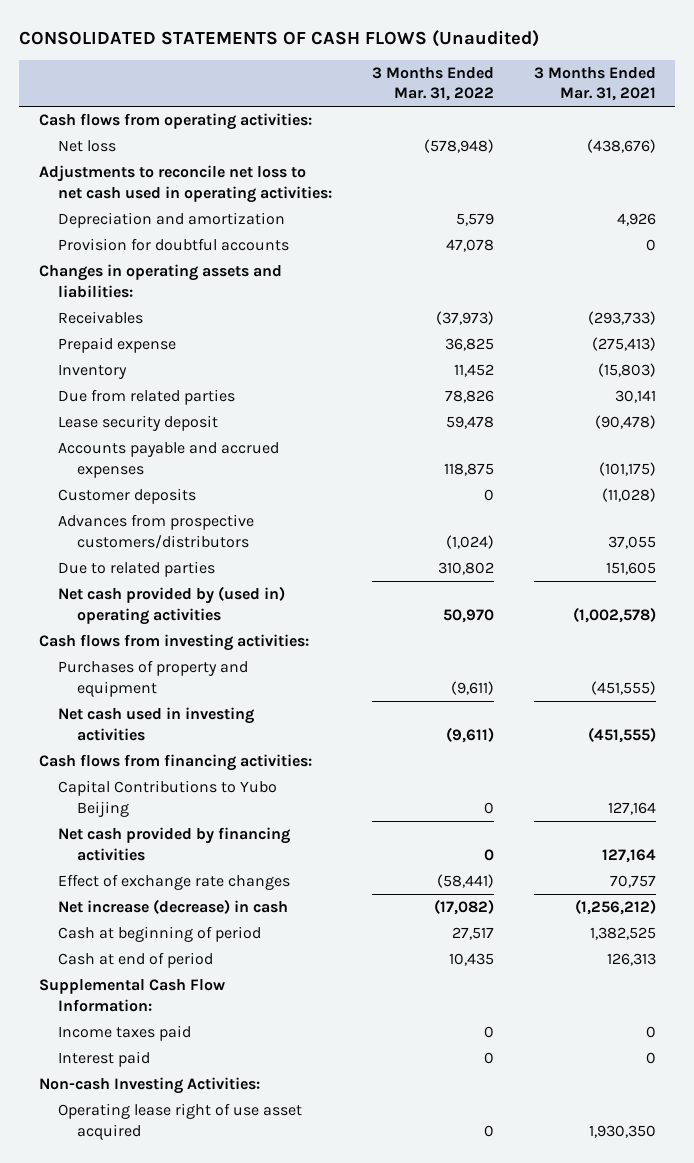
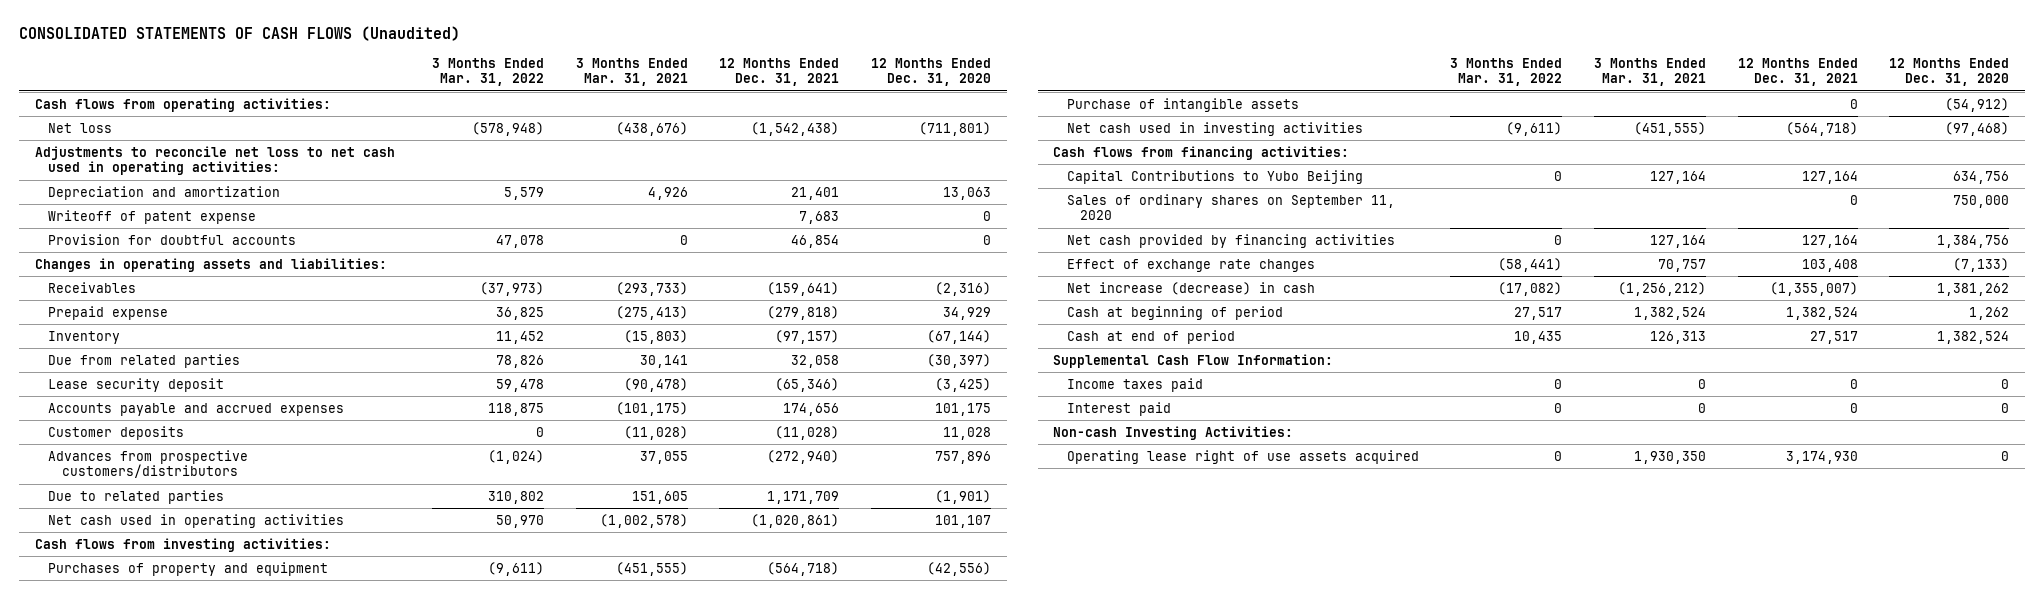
- | 3 Months Ended Mar. 31, 2022 | 3 Months Ended Mar. 31, 2021
+ | 3 Months Ended Mar. 31, 2022 | 3 Months Ended Mar. 31, 2021 | 12 Months Ended Dec. 31, 2021 | 12 Months Ended Dec. 31, 2020
+ Writeoff of patent expense | | | 7,683 | 0
- Net cash provided by (used in) operating activities | 50,970 | (1,002,578)
+ Net cash used in operating activities | 50,970 | (1,002,578) | (1,020,861) | 101,107
+ Purchase of intangible assets | | | 0 | (54,912)
+ Sales of ordinary shares on September 11, 2020 | | | 0 | 750,000
- Cash at beginning of period | 27,517 | 1,382,525
+ Cash at beginning of period | 27,517 | 1,382,524 | 1,382,524 | 1,262
- Operating lease right of use asset acquired | 0 | 1,930,350
+ Operating lease right of use assets acquired | 0 | 1,930,350 | 3,174,930 | 0

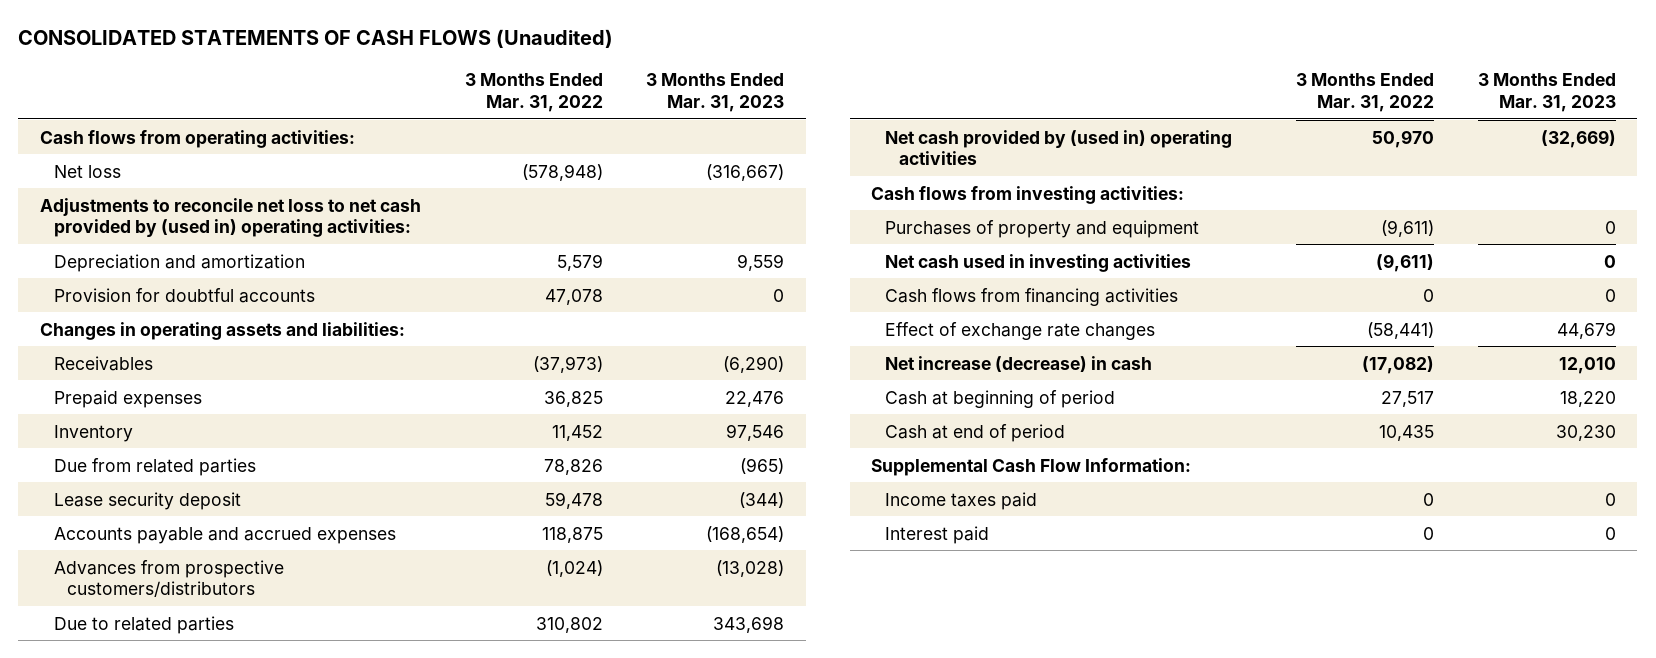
- | 3 Months Ended Mar. 31, 2022 | 3 Months Ended Mar. 31, 2021 | 12 Months Ended Dec. 31, 2021 | 12 Months Ended Dec. 31, 2020
+ | 3 Months Ended Mar. 31, 2022 | 3 Months Ended Mar. 31, 2023
- Adjustments to reconcile net loss to net cash used in operating activities:
+ Adjustments to reconcile net loss to net cash provided by (used in) operating activities:
- Writeoff of patent expense | | | 7,683 | 0
- Prepaid expense | 36,825 | (275,413) | (279,818) | 34,929
+ Prepaid expenses | 36,825 | 22,476
- Customer deposits | 0 | (11,028) | (11,028) | 11,028
- Net cash used in operating activities | 50,970 | (1,002,578) | (1,020,861) | 101,107
+ Net cash provided by (used in) operating activities | 50,970 | (32,669)
- Purchase of intangible assets | | | 0 | (54,912)
- Cash flows from financing activities:
- Capital Contributions to Yubo Beijing | 0 | 127,164 | 127,164 | 634,756
- Sales of ordinary shares on September 11, 2020 | | | 0 | 750,000
- Net cash provided by financing activities | 0 | 127,164 | 127,164 | 1,384,756
+ Cash flows from financing activities | 0 | 0
- Non-cash Investing Activities:
- Operating lease right of use assets acquired | 0 | 1,930,350 | 3,174,930 | 0

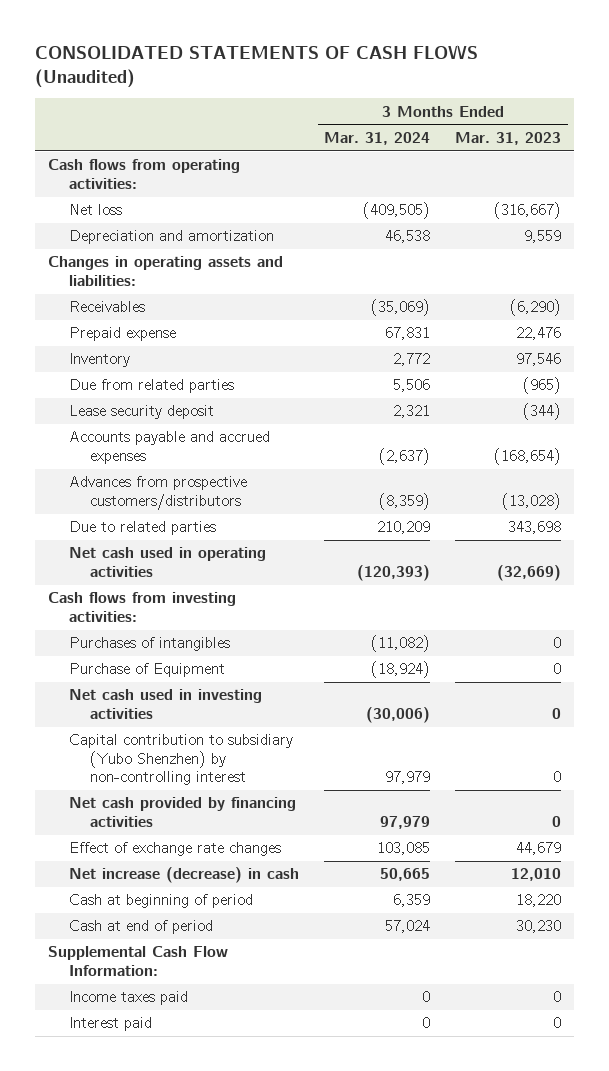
- | 3 Months Ended Mar. 31, 2022 | 3 Months Ended Mar. 31, 2023
+ | 3 Months Ended Mar. 31, 2024 | 3 Months Ended Mar. 31, 2023
- Adjustments to reconcile net loss to net cash provided by (used in) operating activities:
- Provision for doubtful accounts | 47,078 | 0
- Prepaid expenses | 36,825 | 22,476
+ Prepaid expense | 67,831 | 22,476
- Net cash provided by (used in) operating activities | 50,970 | (32,669)
+ Net cash used in operating activities | (120,393) | (32,669)
- Purchases of property and equipment | (9,611) | 0
+ Purchases of intangibles | (11,082) | 0
+ Purchase of Equipment | (18,924) | 0
- Cash flows from financing activities | 0 | 0
+ Capital contribution to subsidiary (Yubo Shenzhen) by non-controlling interest | 97,979 | 0
+ Net cash provided by financing activities | 97,979 | 0

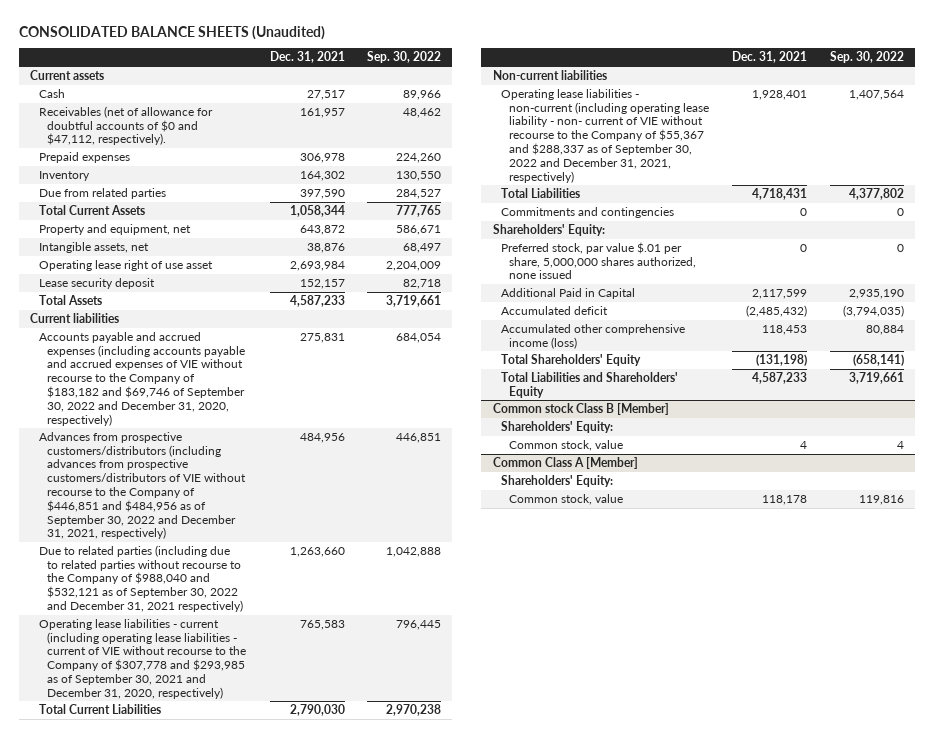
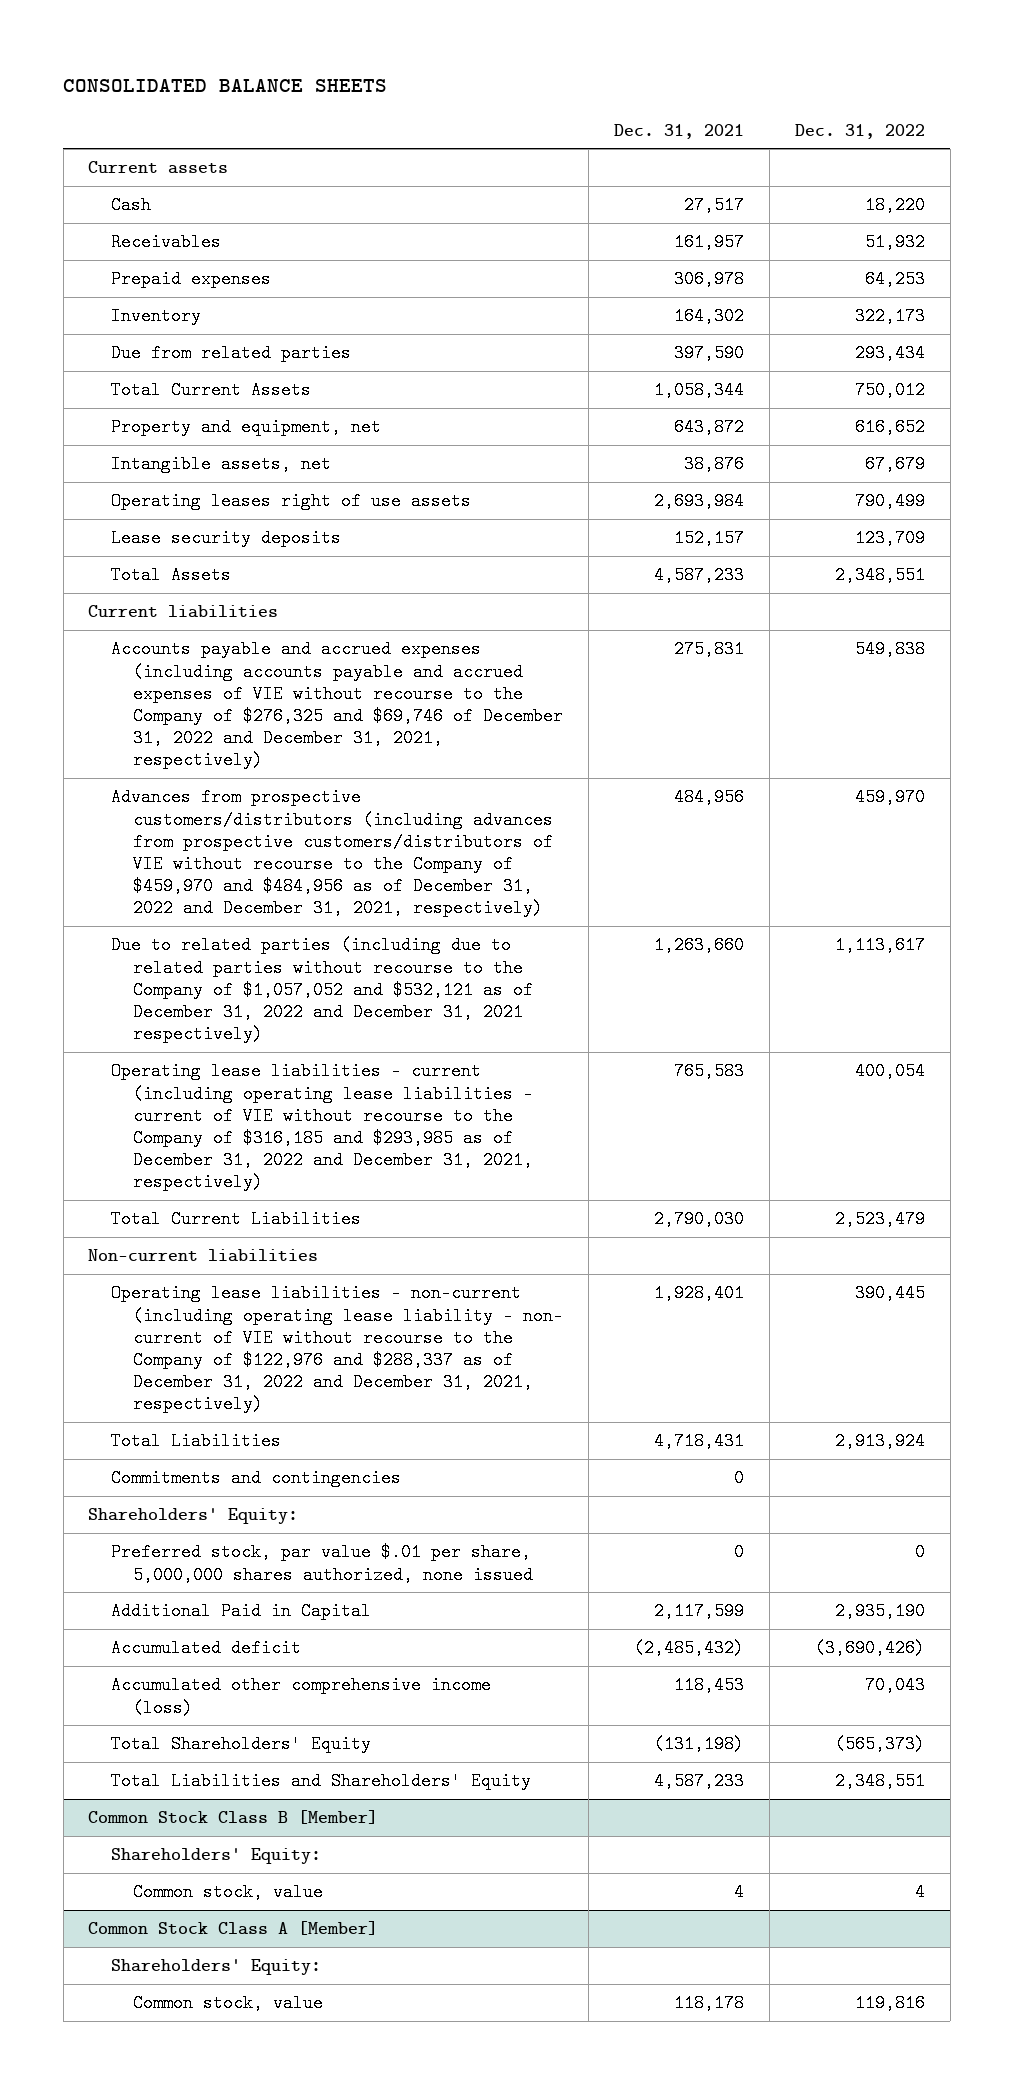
- CONSOLIDATED BALANCE SHEETS (Unaudited)
+ CONSOLIDATED BALANCE SHEETS
- | Dec. 31, 2021 | Sep. 30, 2022
+ | Dec. 31, 2021 | Dec. 31, 2022
- Receivables (net of allowance for doubtful accounts of $0 and $47,112, respectively). | 161,957 | 48,462
+ Receivables | 161,957 | 51,932
- Operating lease right of use asset | 2,693,984 | 2,204,009
- Lease security deposit | 152,157 | 82,718
+ Operating leases right of use assets | 2,693,984 | 790,499
+ Lease security deposits | 152,157 | 123,709
- Accounts payable and accrued expenses (including accounts payable and accrued expenses of VIE without recourse to the Company of $183,182 and $69,746 of September 30, 2022 and December 31, 2020, respectively) | 275,831 | 684,054
- Advances from prospective customers/distributors (including advances from prospective customers/distributors of VIE without recourse to the Company of $446,851 and $484,956 as of September 30, 2022 and December 31, 2021, respectively) | 484,956 | 446,851
- Due to related parties (including due to related parties without recourse to the Company of $988,040 and $532,121 as of September 30, 2022 and December 31, 2021 respectively) | 1,263,660 | 1,042,888
- Operating lease liabilities - current (including operating lease liabilities - current of VIE without recourse to the Company of $307,778 and $293,985 as of September 30, 2021 and December 31, 2020, respectively) | 765,583 | 796,445
+ Accounts payable and accrued expenses (including accounts payable and accrued expenses of VIE without recourse to the Company of $276,325 and $69,746 of December 31, 2022 and December 31, 2021, respectively) | 275,831 | 549,838
+ Advances from prospective customers/distributors (including advances from prospective customers/distributors of VIE without recourse to the Company of $459,970 and $484,956 as of December 31, 2022 and December 31, 2021, respectively) | 484,956 | 459,970
+ Due to related parties (including due to related parties without recourse to the Company of $1,057,052 and $532,121 as of December 31, 2022 and December 31, 2021 respectively) | 1,263,660 | 1,113,617
+ Operating lease liabilities - current (including operating lease liabilities - current of VIE without recourse to the Company of $316,185 and $293,985 as of December 31, 2022 and December 31, 2021, respectively) | 765,583 | 400,054
- Operating lease liabilities - non-current (including operating lease liability - non- current of VIE without recourse to the Company of $55,367 and $288,337 as of September 30, 2022 and December 31, 2021, respectively) | 1,928,401 | 1,407,564
+ Operating lease liabilities - non-current (including operating lease liability - non- current of VIE without recourse to the Company of $122,976 and $288,337 as of December 31, 2022 and December 31, 2021, respectively) | 1,928,401 | 390,445
- Common stock Class B [Member]
+ Common Stock Class B [Member]
- Common Class A [Member]
+ Common Stock Class A [Member]

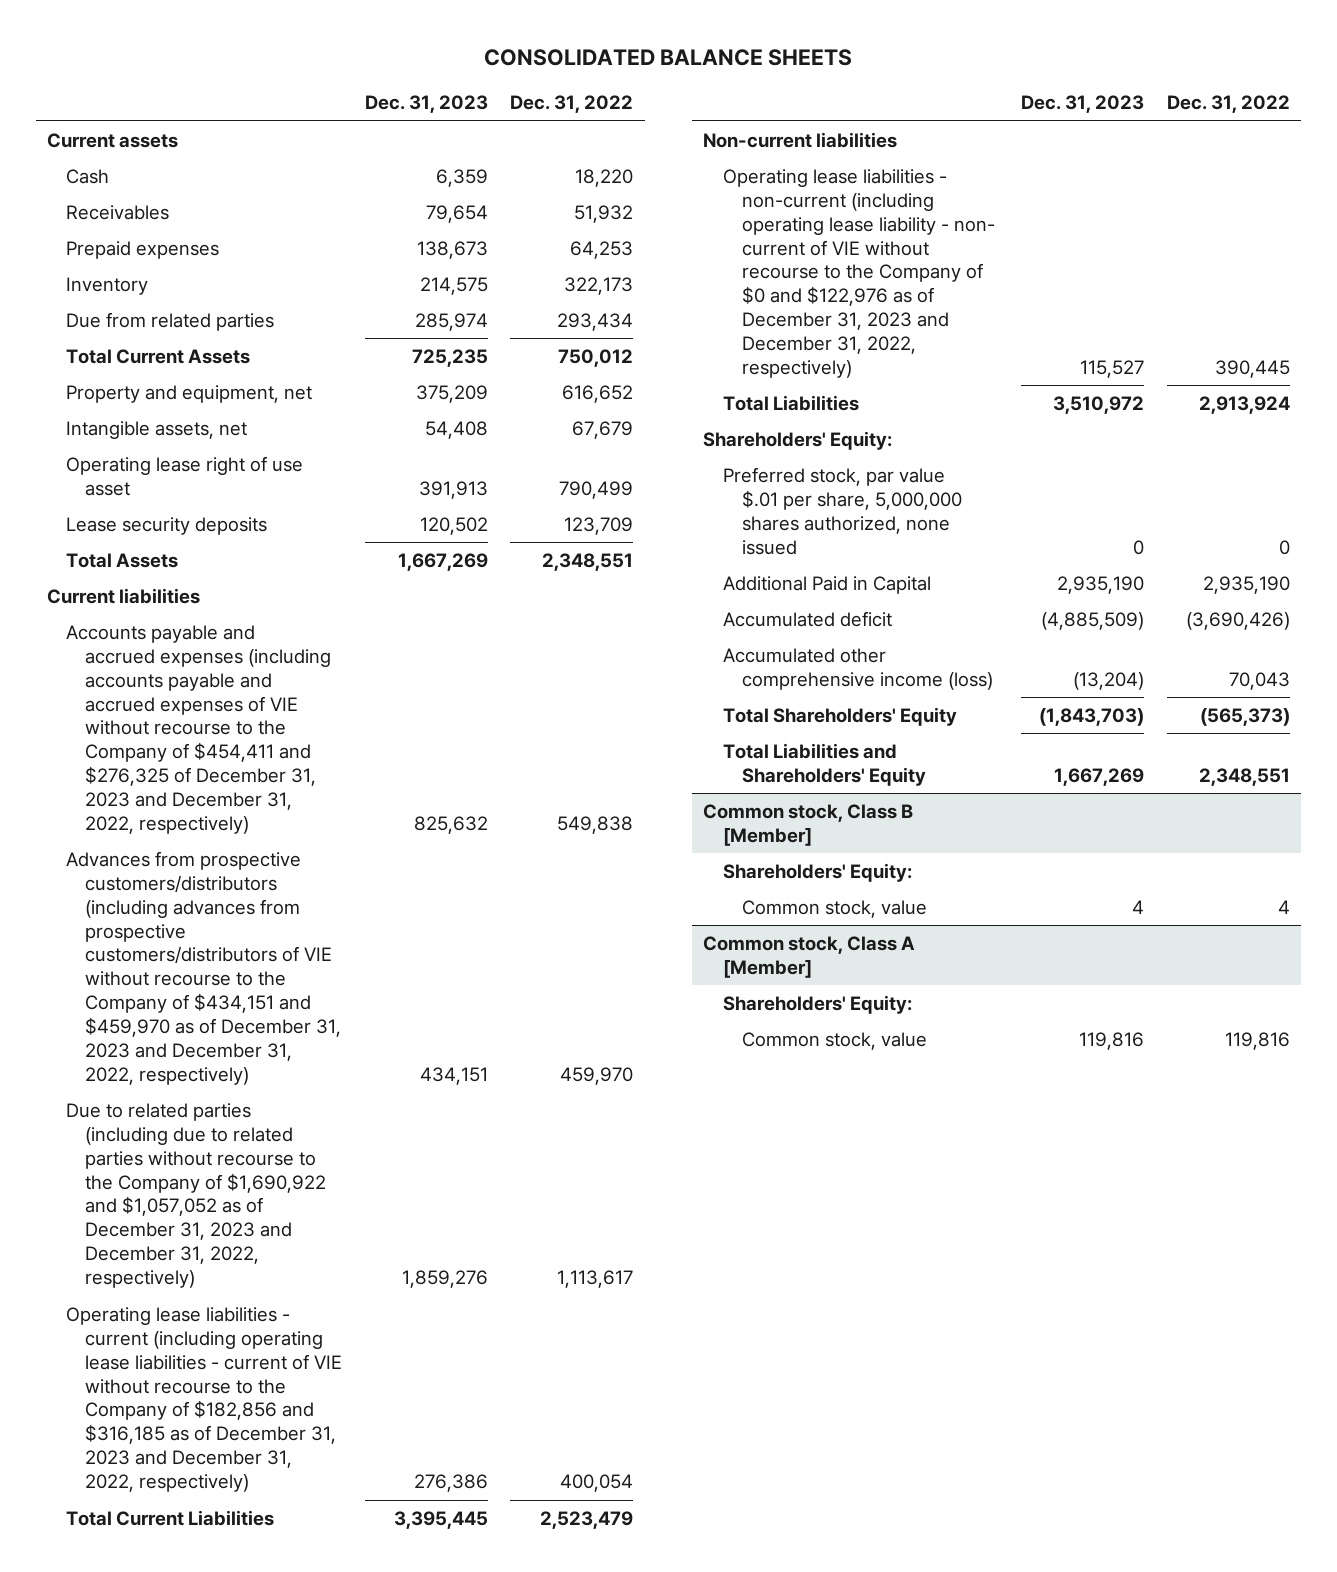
- | Dec. 31, 2021 | Dec. 31, 2022
+ | Dec. 31, 2023 | Dec. 31, 2022
- Operating leases right of use assets | 2,693,984 | 790,499
+ Operating lease right of use asset | 391,913 | 790,499
- Accounts payable and accrued expenses (including accounts payable and accrued expenses of VIE without recourse to the Company of $276,325 and $69,746 of December 31, 2022 and December 31, 2021, respectively) | 275,831 | 549,838
- Advances from prospective customers/distributors (including advances from prospective customers/distributors of VIE without recourse to the Company of $459,970 and $484,956 as of December 31, 2022 and December 31, 2021, respectively) | 484,956 | 459,970
- Due to related parties (including due to related parties without recourse to the Company of $1,057,052 and $532,121 as of December 31, 2022 and December 31, 2021 respectively) | 1,263,660 | 1,113,617
- Operating lease liabilities - current (including operating lease liabilities - current of VIE without recourse to the Company of $316,185 and $293,985 as of December 31, 2022 and December 31, 2021, respectively) | 765,583 | 400,054
+ Accounts payable and accrued expenses (including accounts payable and accrued expenses of VIE without recourse to the Company of $454,411 and $276,325 of December 31, 2023 and December 31, 2022, respectively) | 825,632 | 549,838
+ Advances from prospective customers/distributors (including advances from prospective customers/distributors of VIE without recourse to the Company of $434,151 and $459,970 as of December 31, 2023 and December 31, 2022, respectively) | 434,151 | 459,970
+ Due to related parties (including due to related parties without recourse to the Company of $1,690,922 and $1,057,052 as of December 31, 2023 and December 31, 2022, respectively) | 1,859,276 | 1,113,617
+ Operating lease liabilities - current (including operating lease liabilities - current of VIE without recourse to the Company of $182,856 and $316,185 as of December 31, 2023 and December 31, 2022, respectively) | 276,386 | 400,054
- Operating lease liabilities - non-current (including operating lease liability - non- current of VIE without recourse to the Company of $122,976 and $288,337 as of December 31, 2022 and December 31, 2021, respectively) | 1,928,401 | 390,445
+ Operating lease liabilities - non-current (including operating lease liability - non- current of VIE without recourse to the Company of $0 and $122,976 as of December 31, 2023 and December 31, 2022, respectively) | 115,527 | 390,445
- Commitments and contingencies | 0 |
- Common Stock Class B [Member]
+ Common stock, Class B [Member]
- Common Stock Class A [Member]
+ Common stock, Class A [Member]

